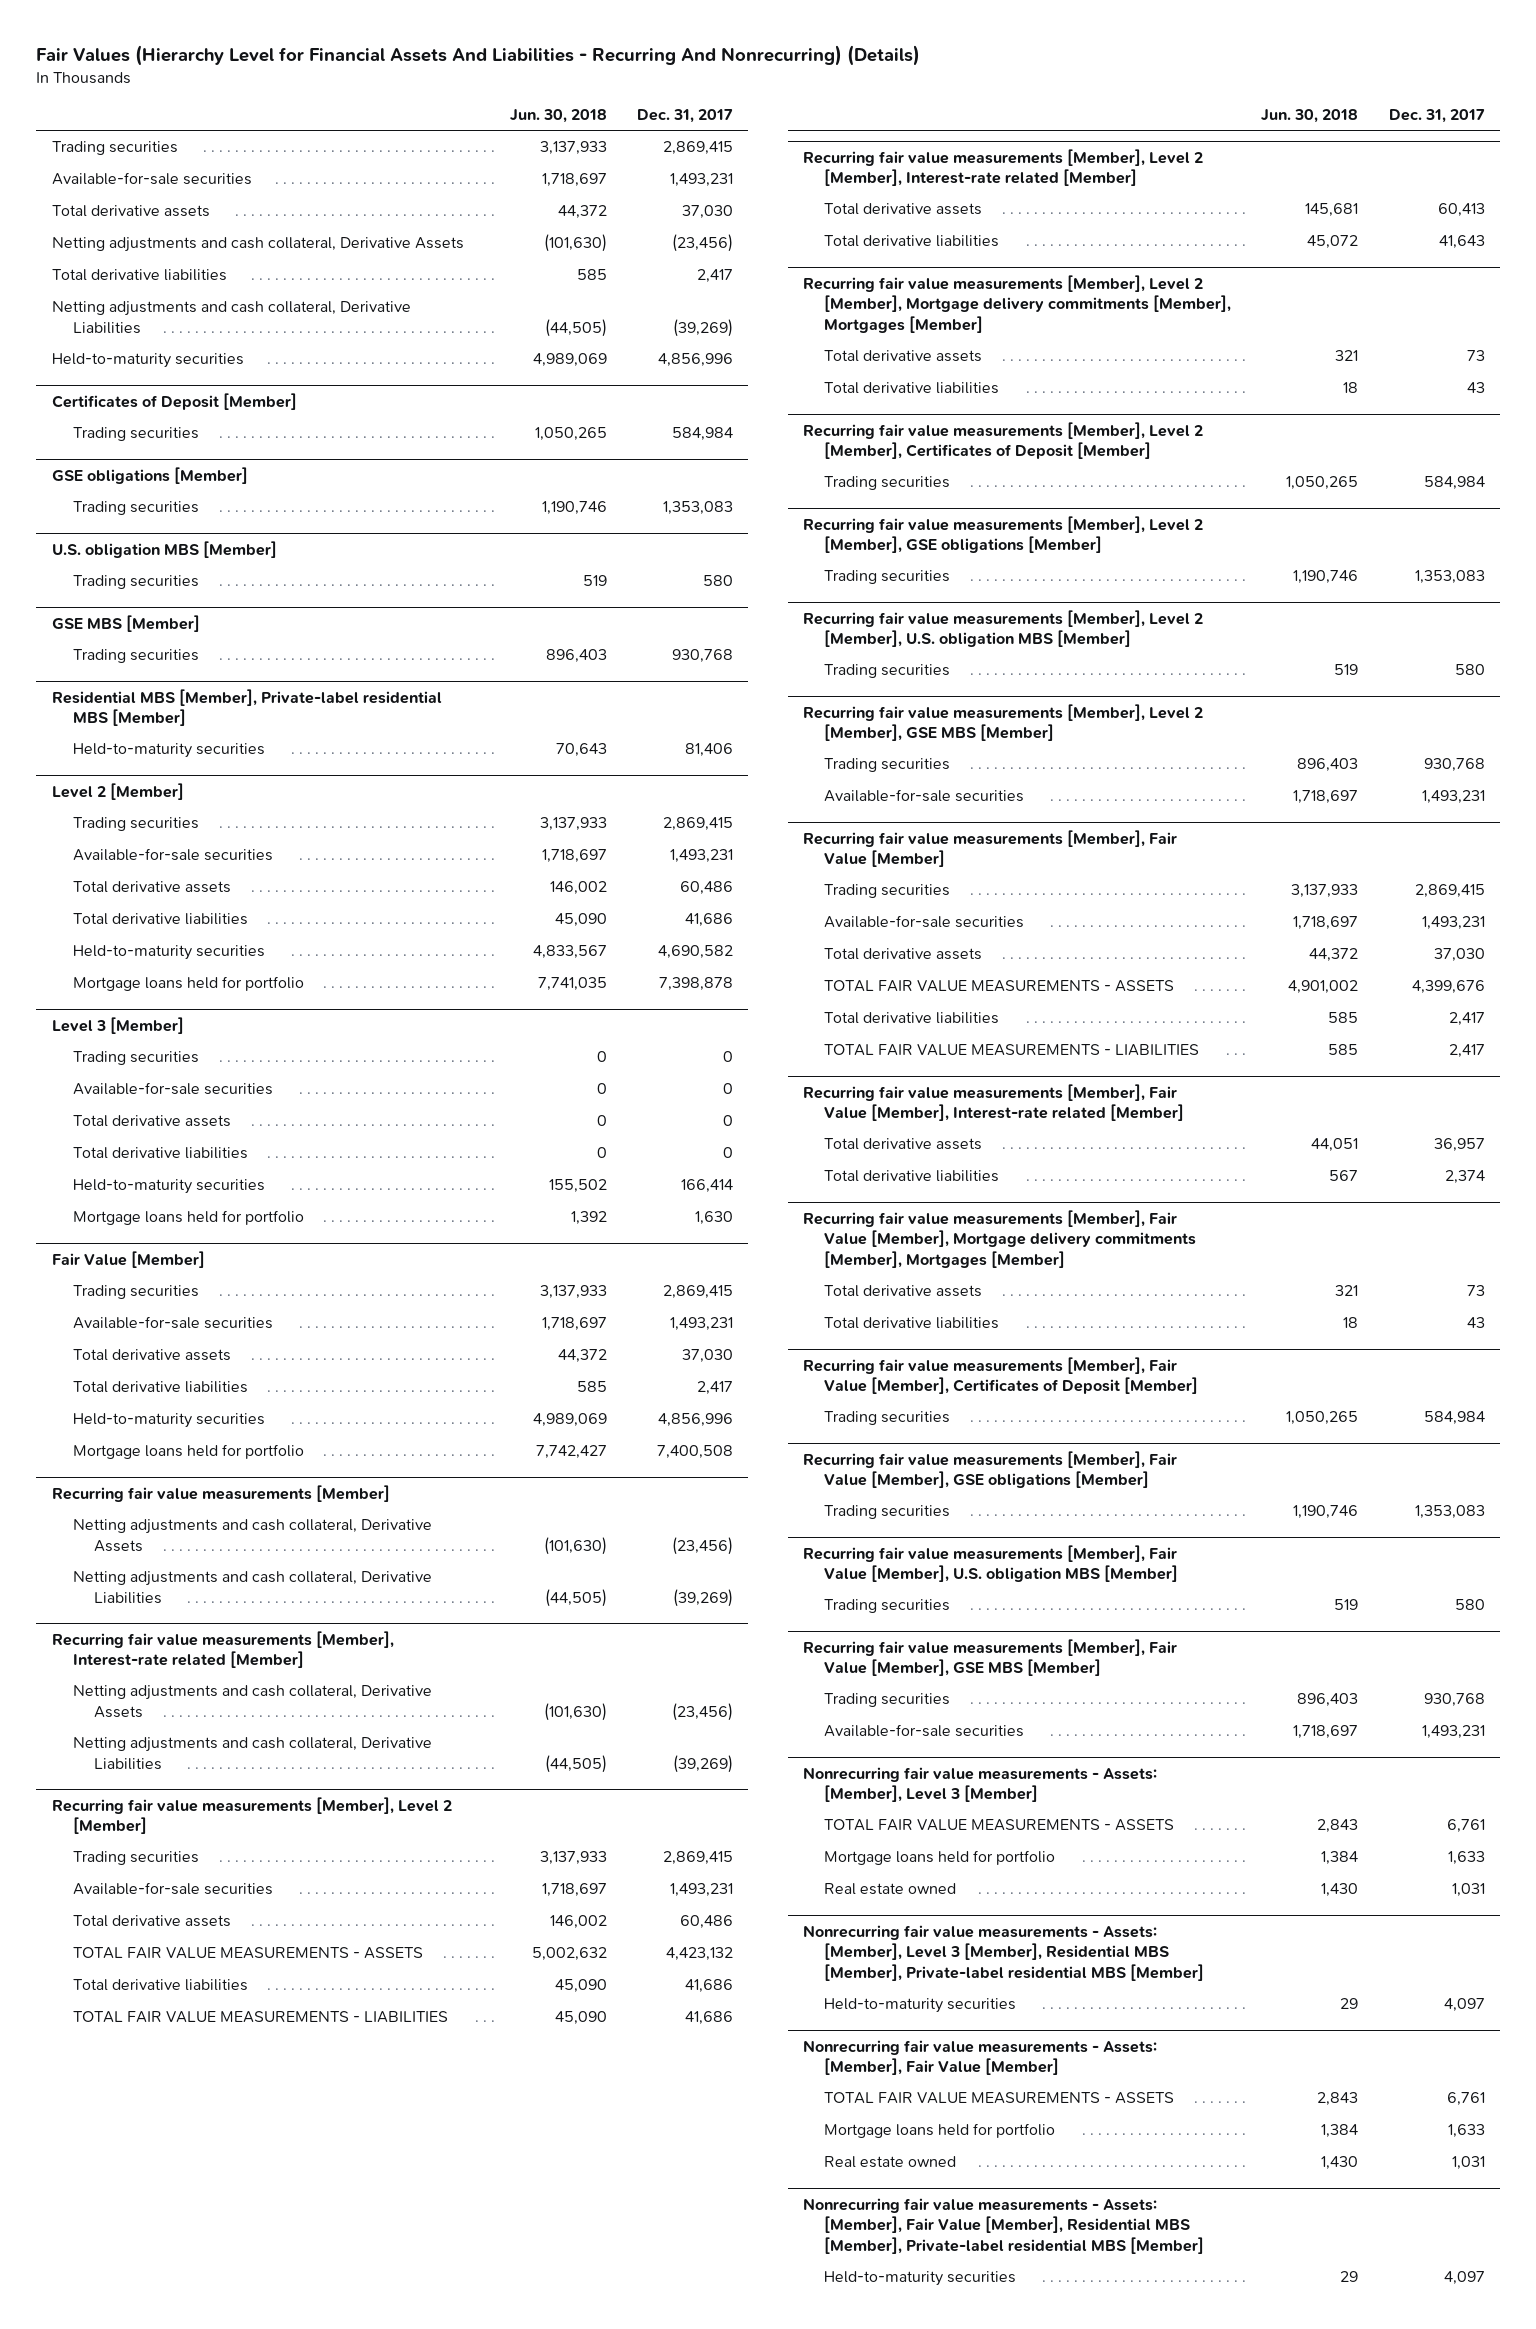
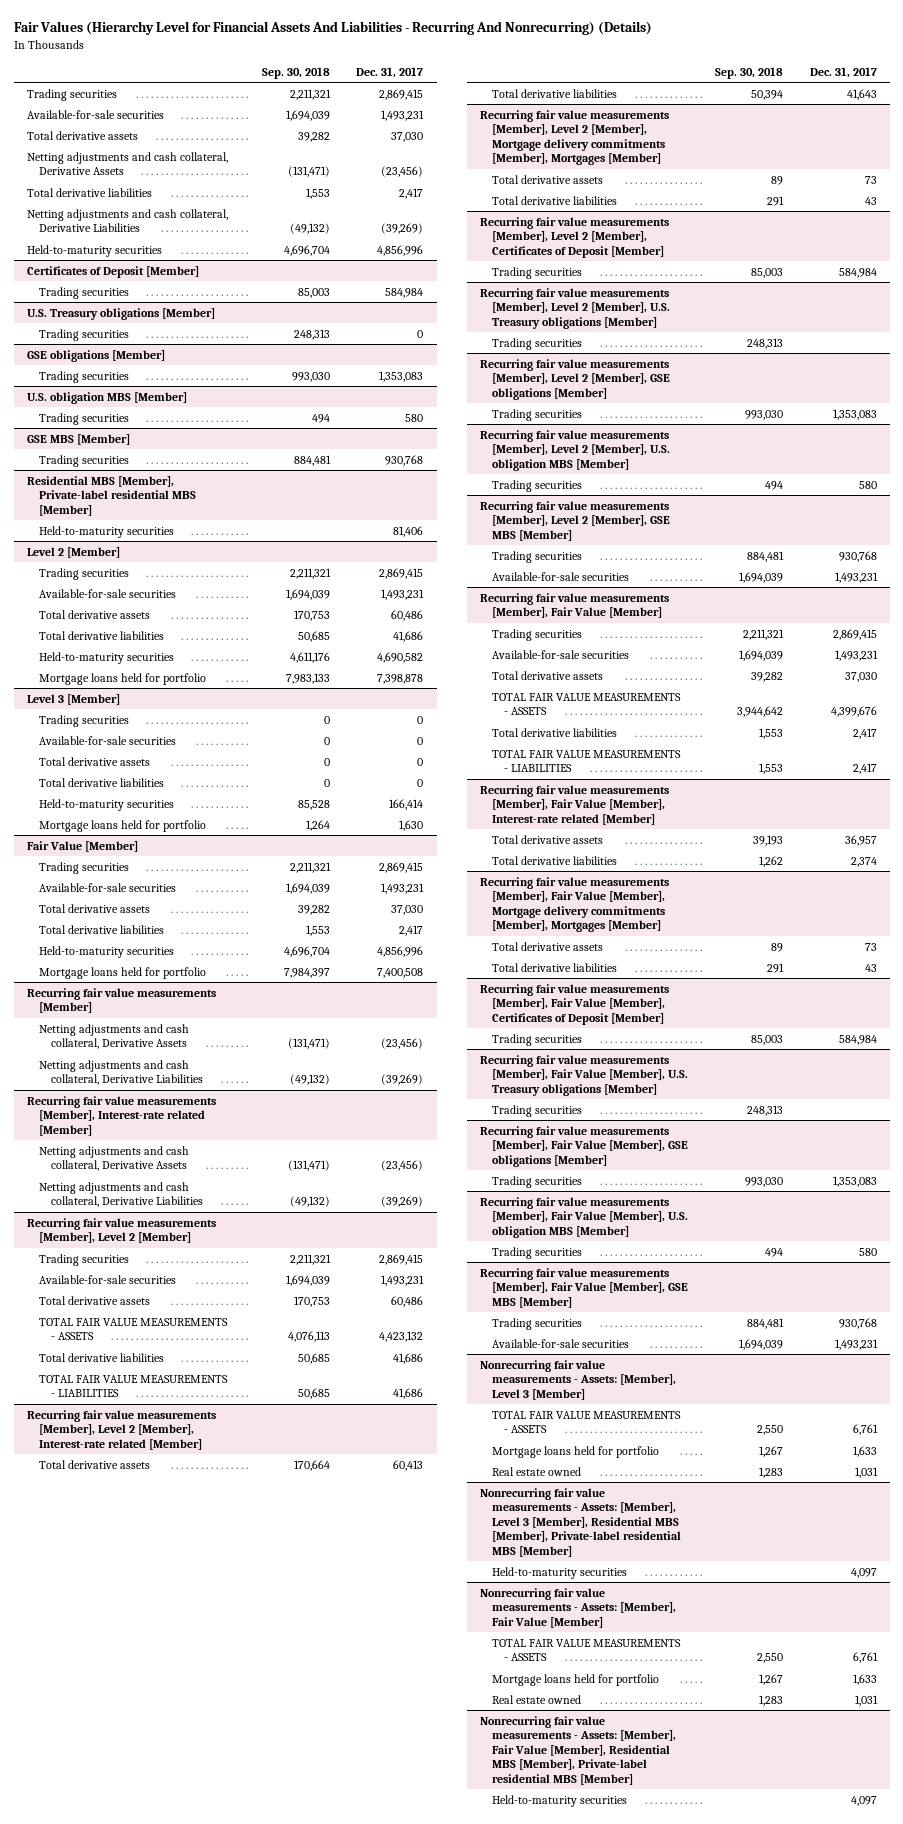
- | Jun. 30, 2018 | Dec. 31, 2017
+ | Sep. 30, 2018 | Dec. 31, 2017
+ U.S. Treasury obligations [Member]
+ Trading securities | 248,313 | 0
+ Recurring fair value measurements [Member], Level 2 [Member], U.S. Treasury obligations [Member]
+ Trading securities | 248,313 |
+ Recurring fair value measurements [Member], Fair Value [Member], U.S. Treasury obligations [Member]
+ Trading securities | 248,313 |

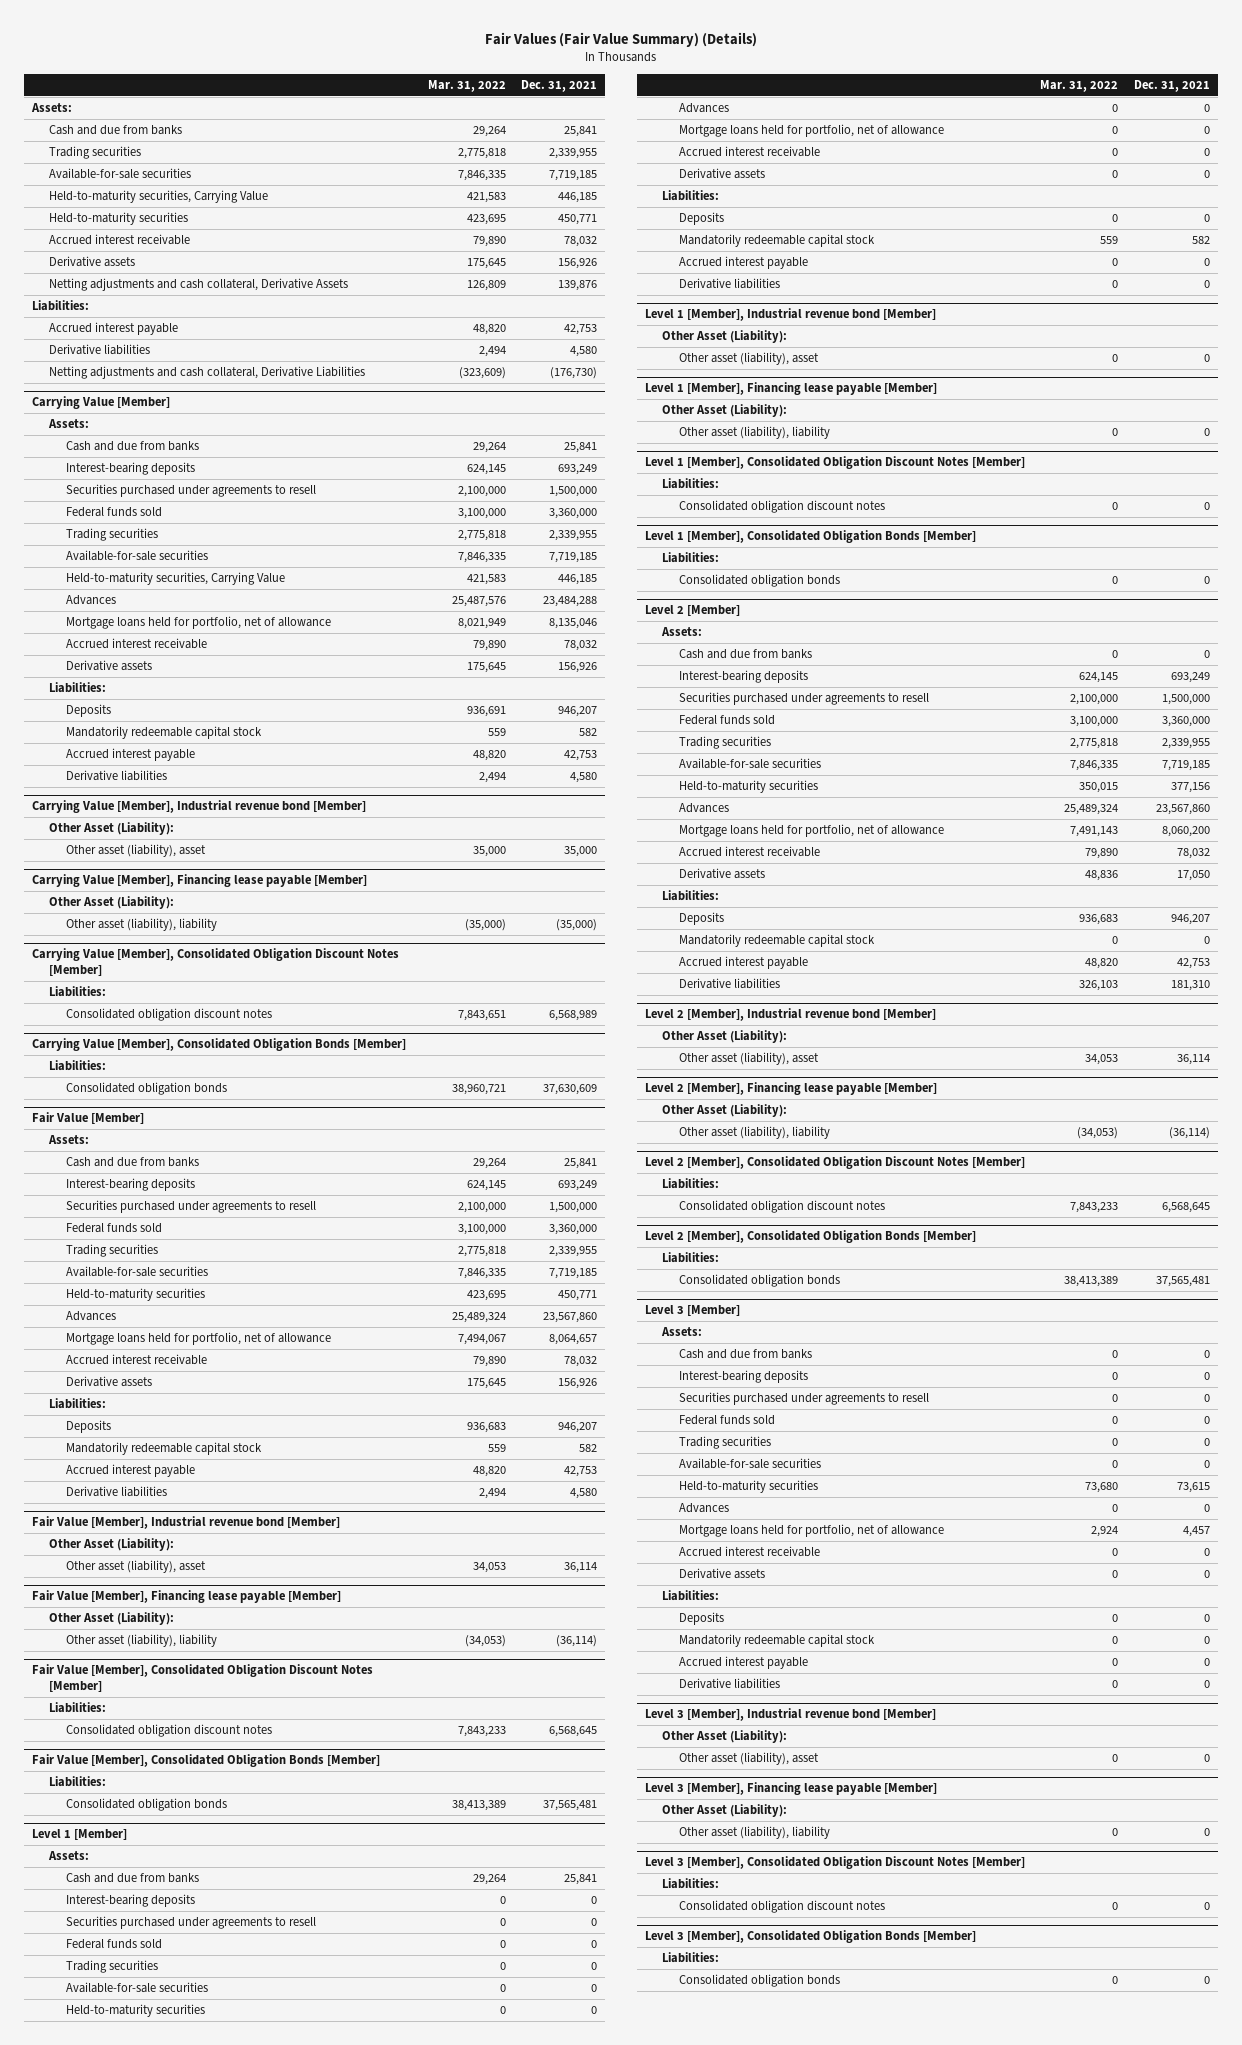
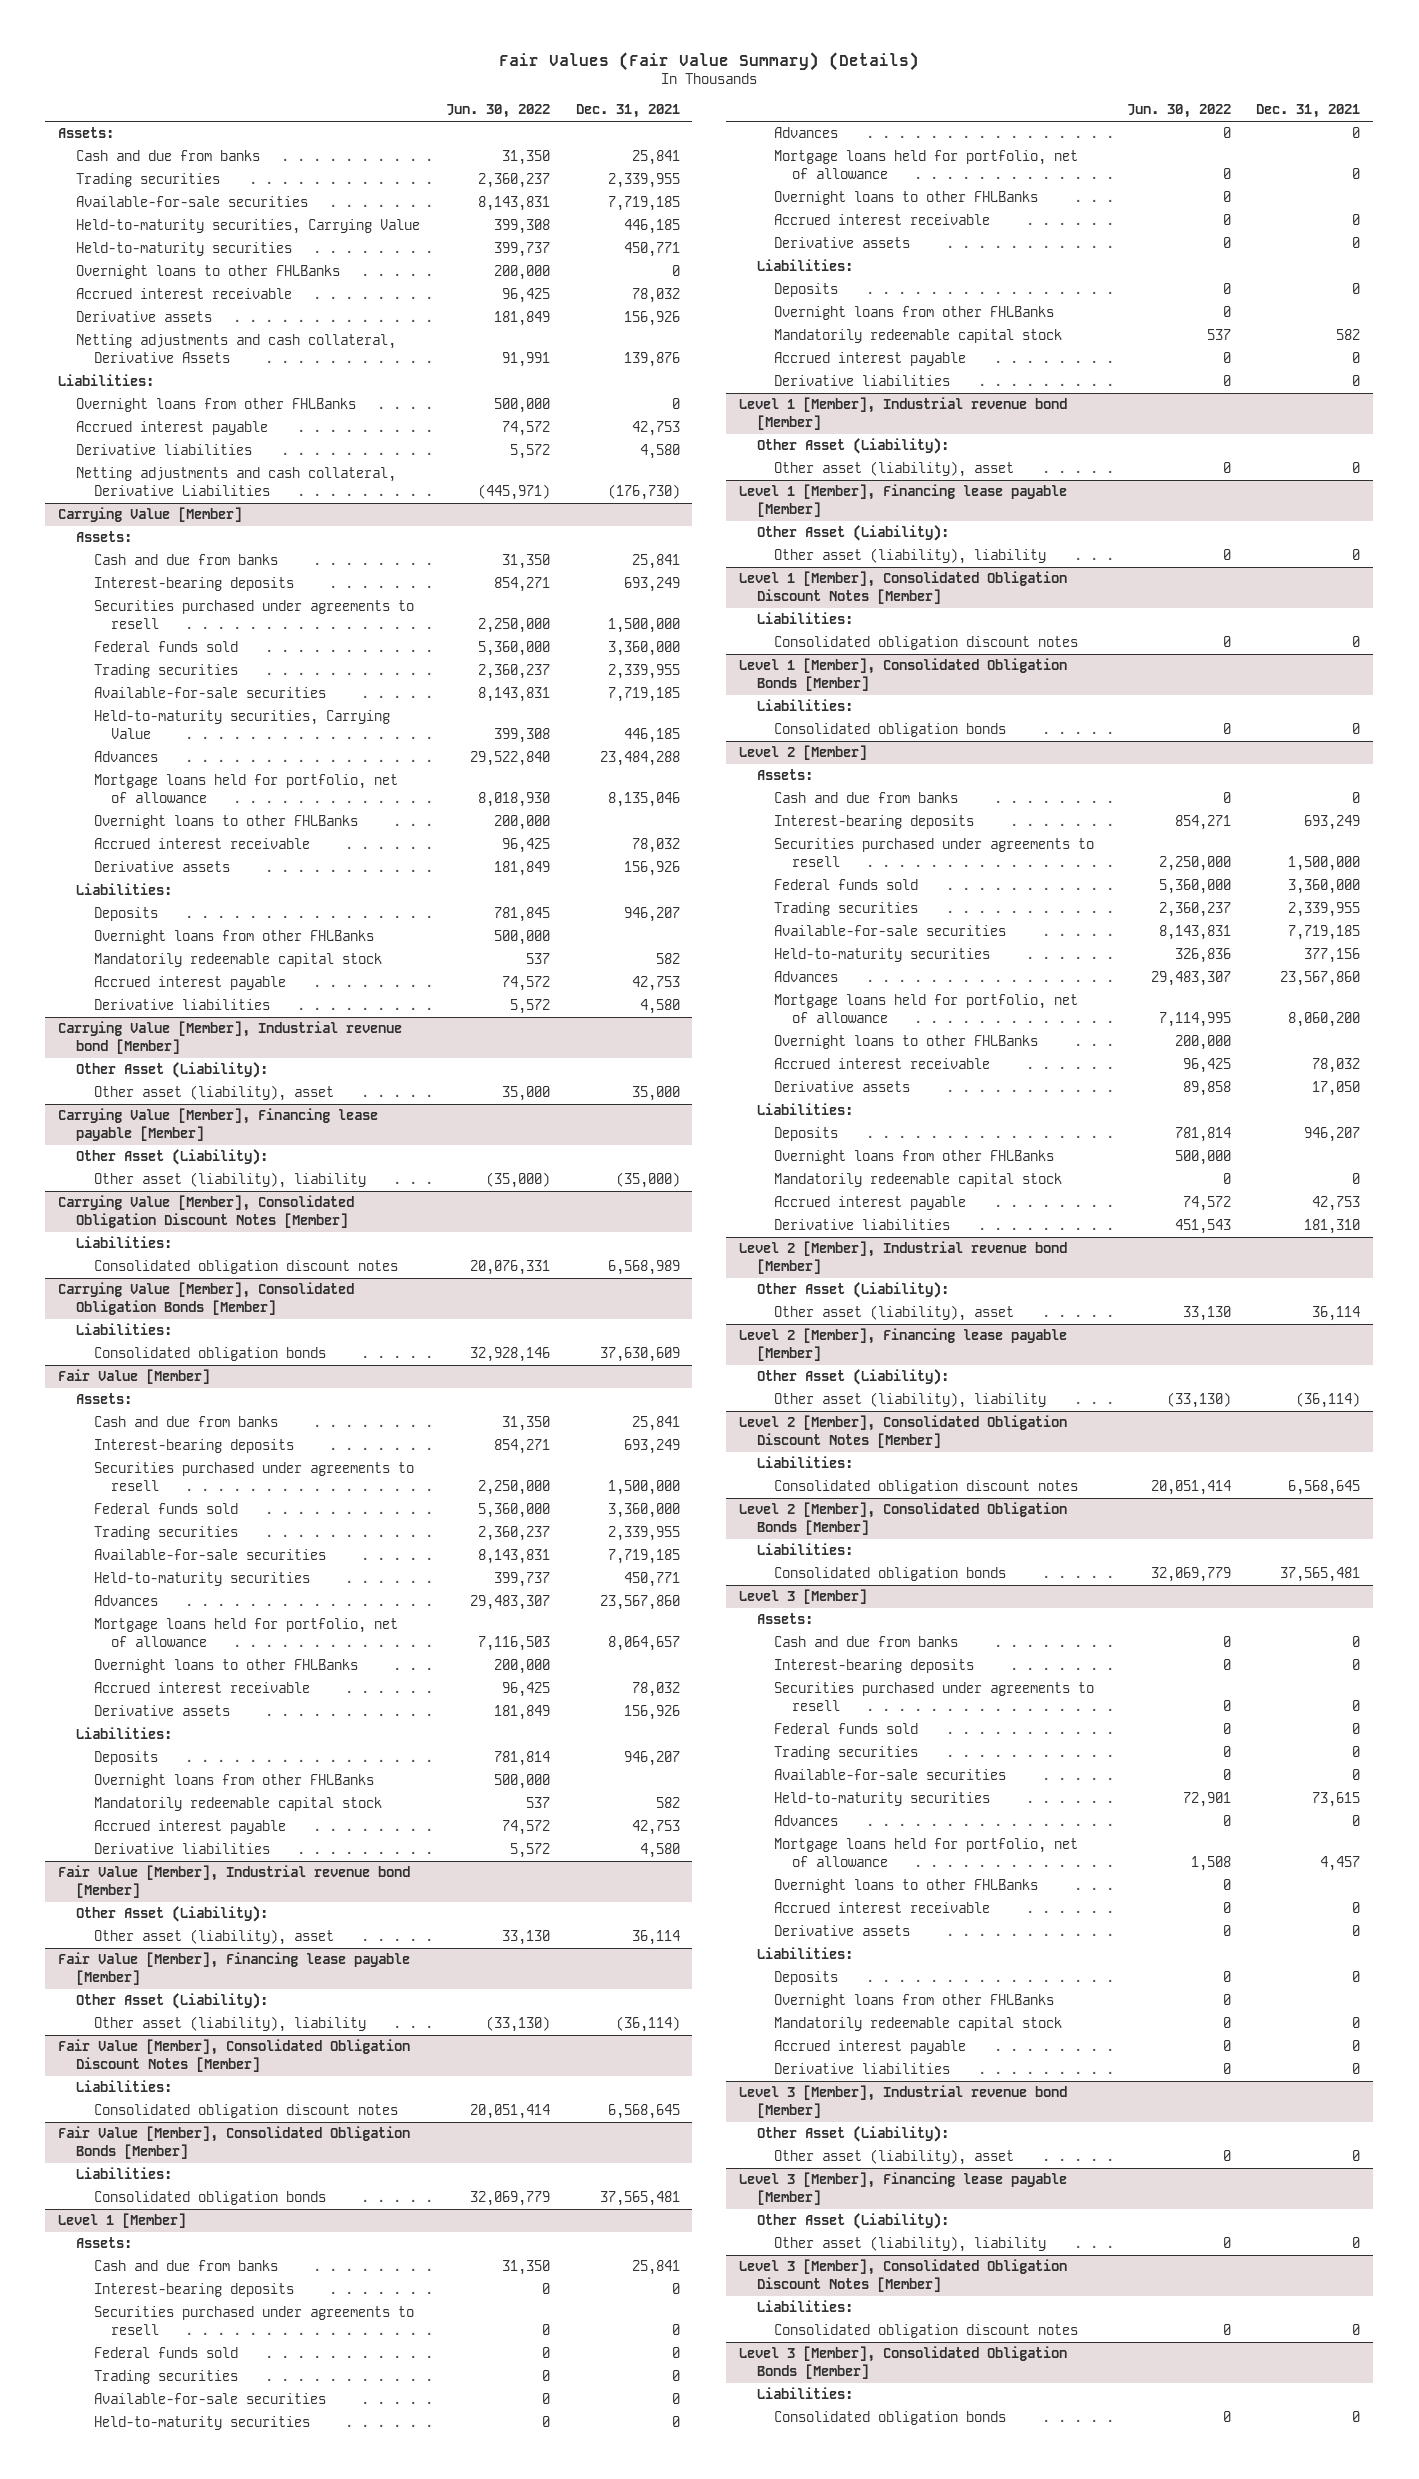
- | Mar. 31, 2022 | Dec. 31, 2021
+ | Jun. 30, 2022 | Dec. 31, 2021
+ Overnight loans to other FHLBanks | 200,000 | 0
+ Overnight loans from other FHLBanks | 500,000 | 0
@ Carrying Value [Member]
+ Overnight loans to other FHLBanks | 200,000 |
+ Overnight loans from other FHLBanks | 500,000 |
@ Fair Value [Member]
+ Overnight loans to other FHLBanks | 200,000 |
+ Overnight loans from other FHLBanks | 500,000 |
@ Level 1 [Member]
+ Overnight loans to other FHLBanks | 0 |
+ Overnight loans from other FHLBanks | 0 |
@ Level 2 [Member]
+ Overnight loans to other FHLBanks | 200,000 |
+ Overnight loans from other FHLBanks | 500,000 |
@ Level 3 [Member]
+ Overnight loans to other FHLBanks | 0 |
+ Overnight loans from other FHLBanks | 0 |

